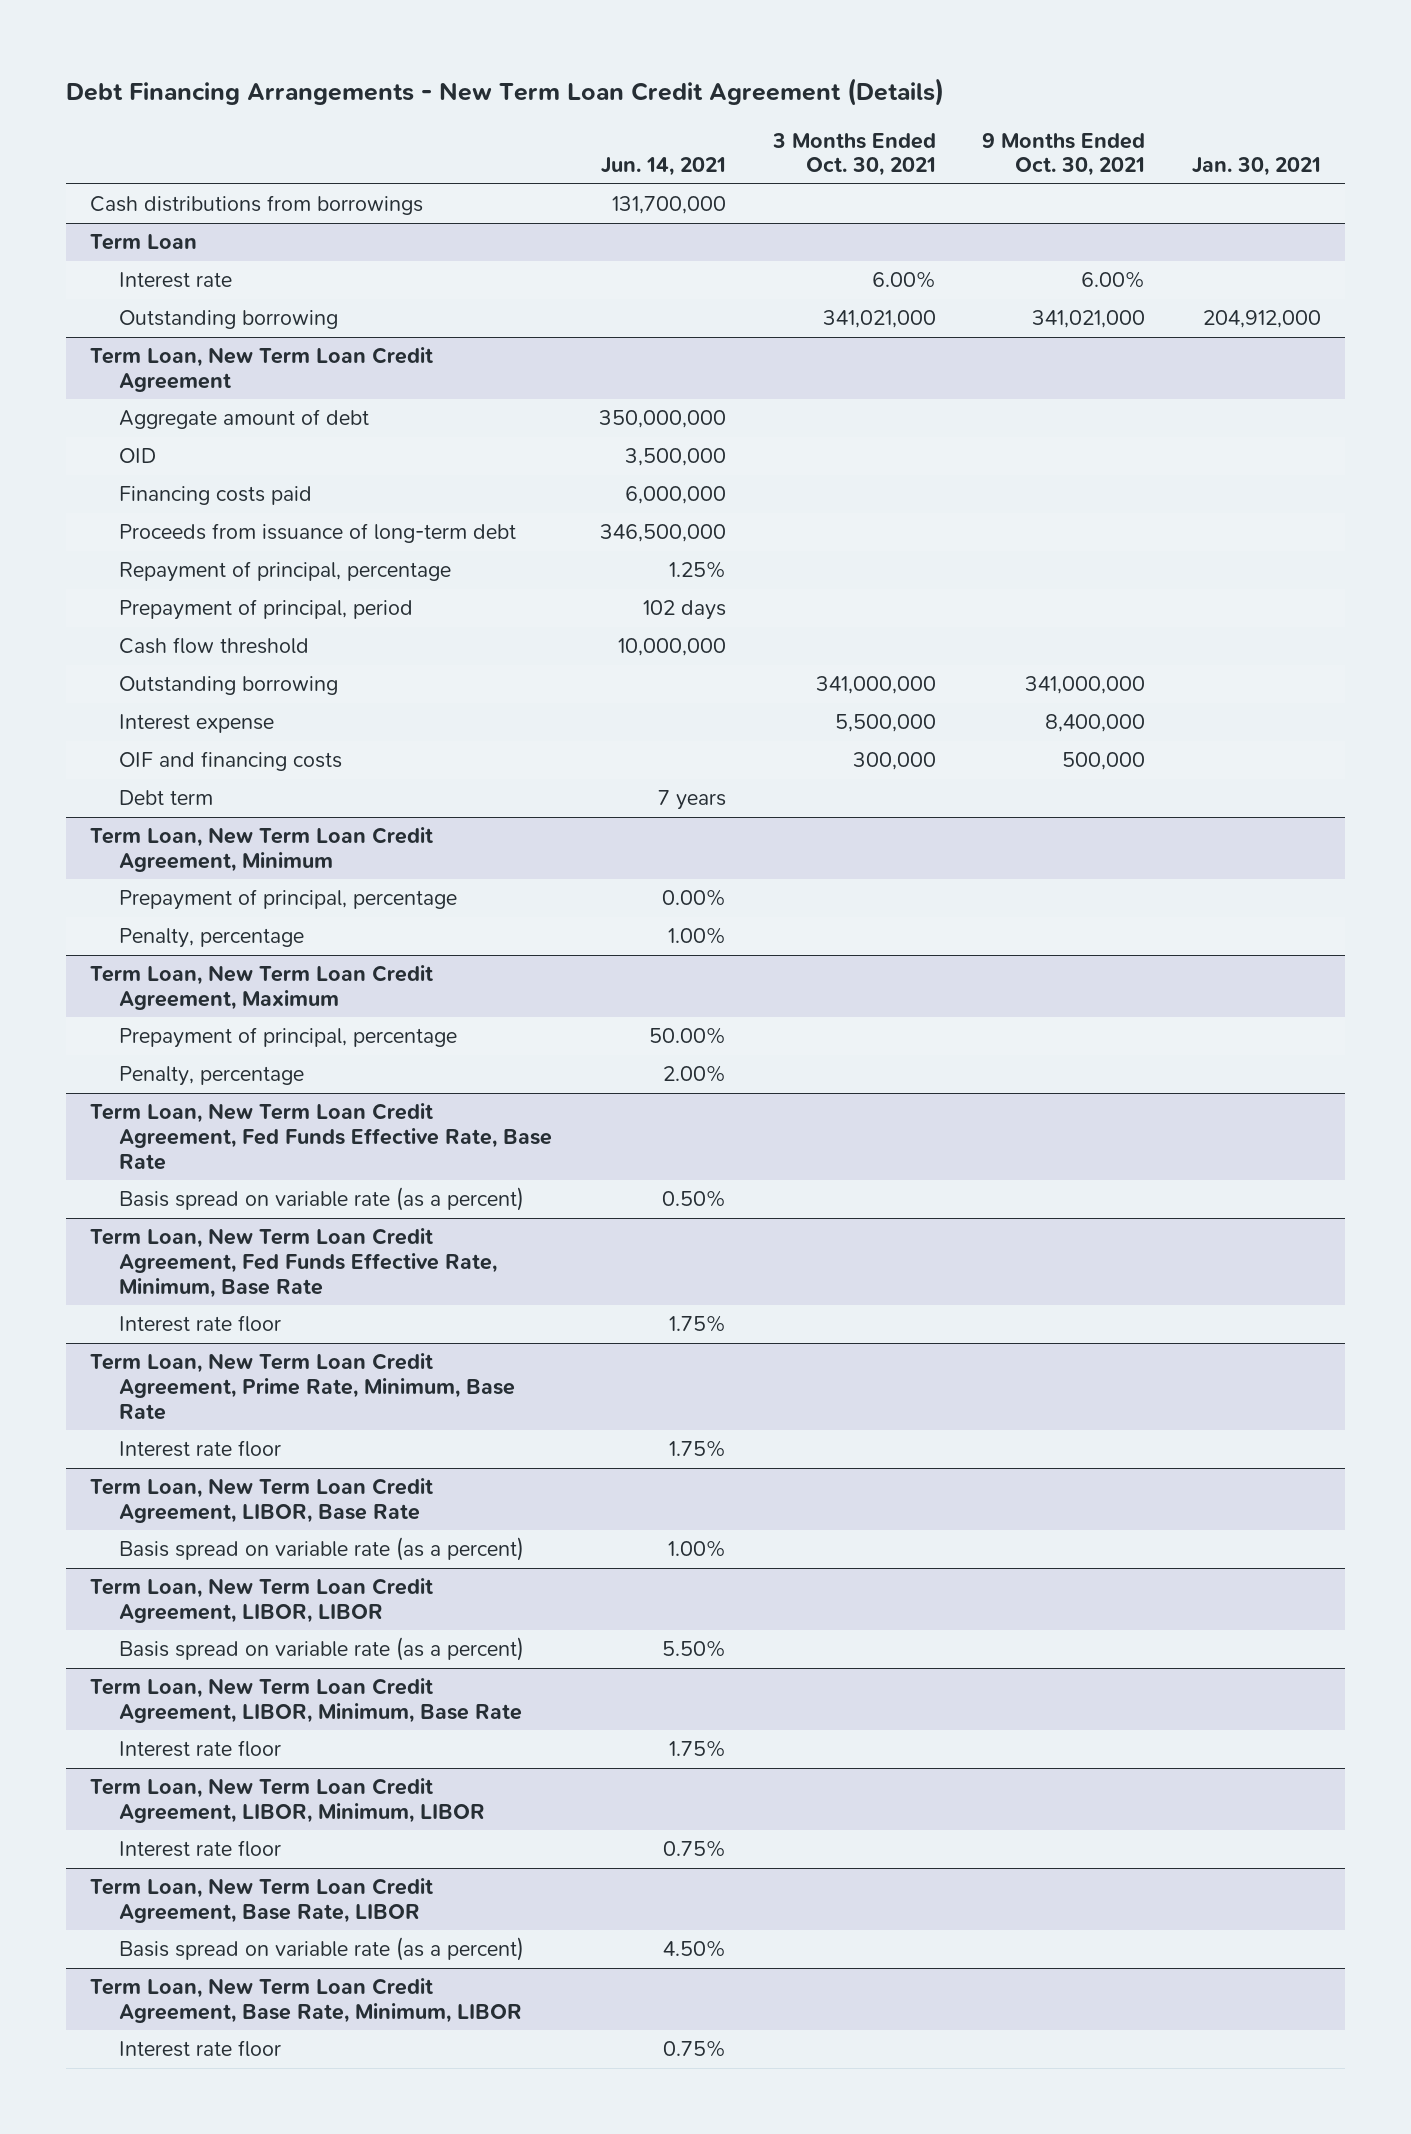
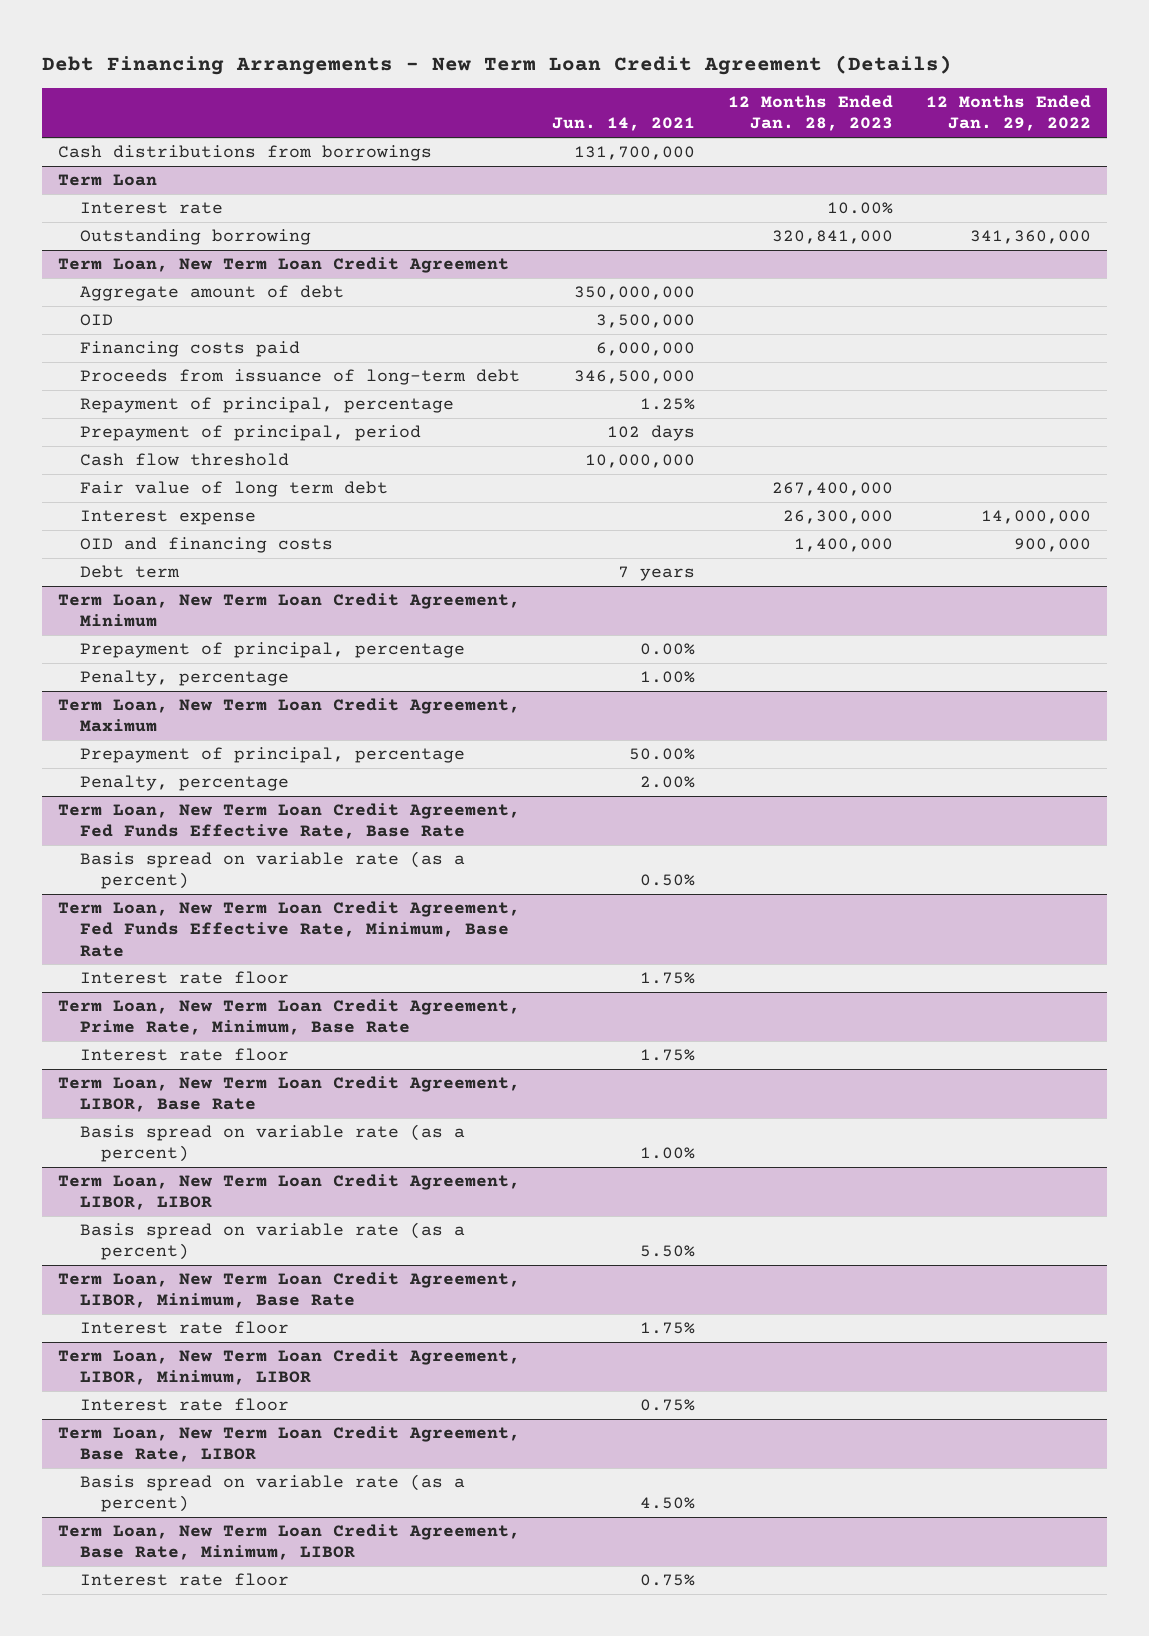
- | Jun. 14, 2021 | 3 Months Ended Oct. 30, 2021 | 9 Months Ended Oct. 30, 2021 | Jan. 30, 2021
+ | Jun. 14, 2021 | 12 Months Ended Jan. 28, 2023 | 12 Months Ended Jan. 29, 2022
@ Term Loan, New Term Loan Credit Agreement
- Outstanding borrowing | | 341,000,000 | 341,000,000 |
+ Fair value of long term debt | | 267,400,000 |
- OIF and financing costs | | 300,000 | 500,000 |
+ OID and financing costs | | 1,400,000 | 900,000

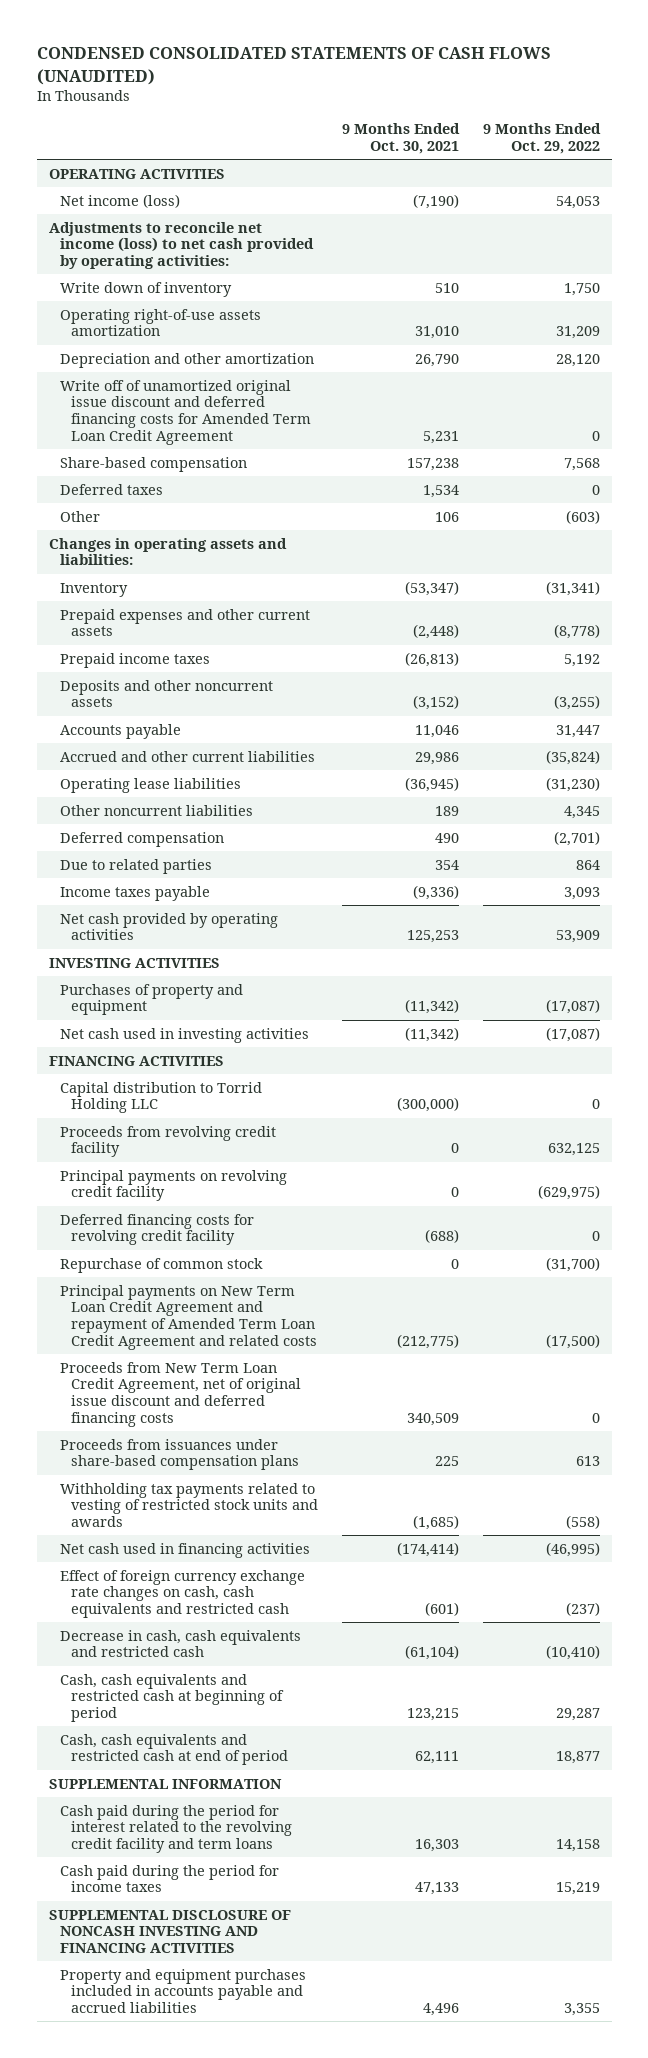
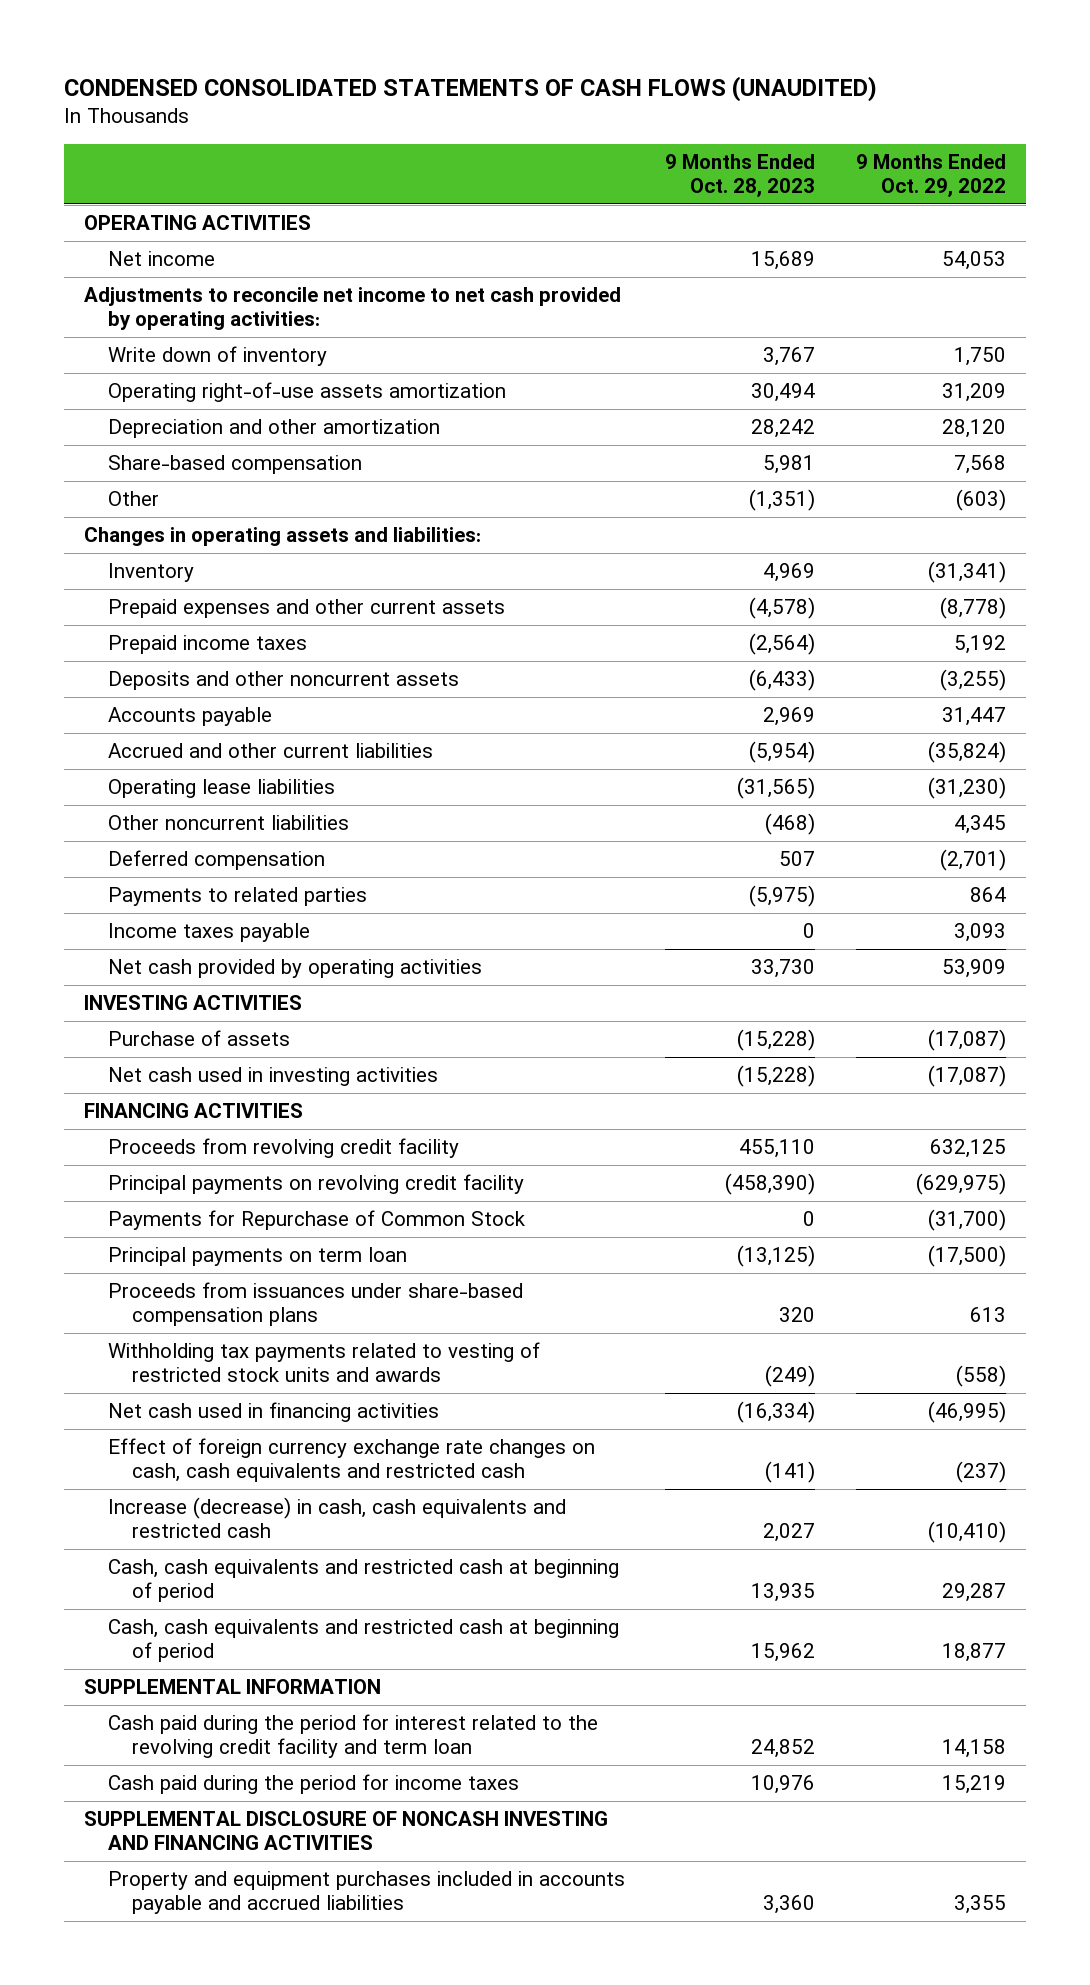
- | 9 Months Ended Oct. 30, 2021 | 9 Months Ended Oct. 29, 2022
+ | 9 Months Ended Oct. 28, 2023 | 9 Months Ended Oct. 29, 2022
- Net income (loss) | (7,190) | 54,053
- Adjustments to reconcile net income (loss) to net cash provided by operating activities:
+ Net income | 15,689 | 54,053
+ Adjustments to reconcile net income to net cash provided by operating activities:
- Write off of unamortized original issue discount and deferred financing costs for Amended Term Loan Credit Agreement | 5,231 | 0
- Deferred taxes | 1,534 | 0
- Due to related parties | 354 | 864
+ Payments to related parties | (5,975) | 864
- Purchases of property and equipment | (11,342) | (17,087)
+ Purchase of assets | (15,228) | (17,087)
- Capital distribution to Torrid Holding LLC | (300,000) | 0
- Deferred financing costs for revolving credit facility | (688) | 0
- Repurchase of common stock | 0 | (31,700)
- Principal payments on New Term Loan Credit Agreement and repayment of Amended Term Loan Credit Agreement and related costs | (212,775) | (17,500)
- Proceeds from New Term Loan Credit Agreement, net of original issue discount and deferred financing costs | 340,509 | 0
+ Payments for Repurchase of Common Stock | 0 | (31,700)
+ Principal payments on term loan | (13,125) | (17,500)
- Decrease in cash, cash equivalents and restricted cash | (61,104) | (10,410)
+ Increase (decrease) in cash, cash equivalents and restricted cash | 2,027 | (10,410)
- Cash, cash equivalents and restricted cash at end of period | 62,111 | 18,877
+ Cash, cash equivalents and restricted cash at beginning of period | 15,962 | 18,877
- Cash paid during the period for interest related to the revolving credit facility and term loans | 16,303 | 14,158
+ Cash paid during the period for interest related to the revolving credit facility and term loan | 24,852 | 14,158

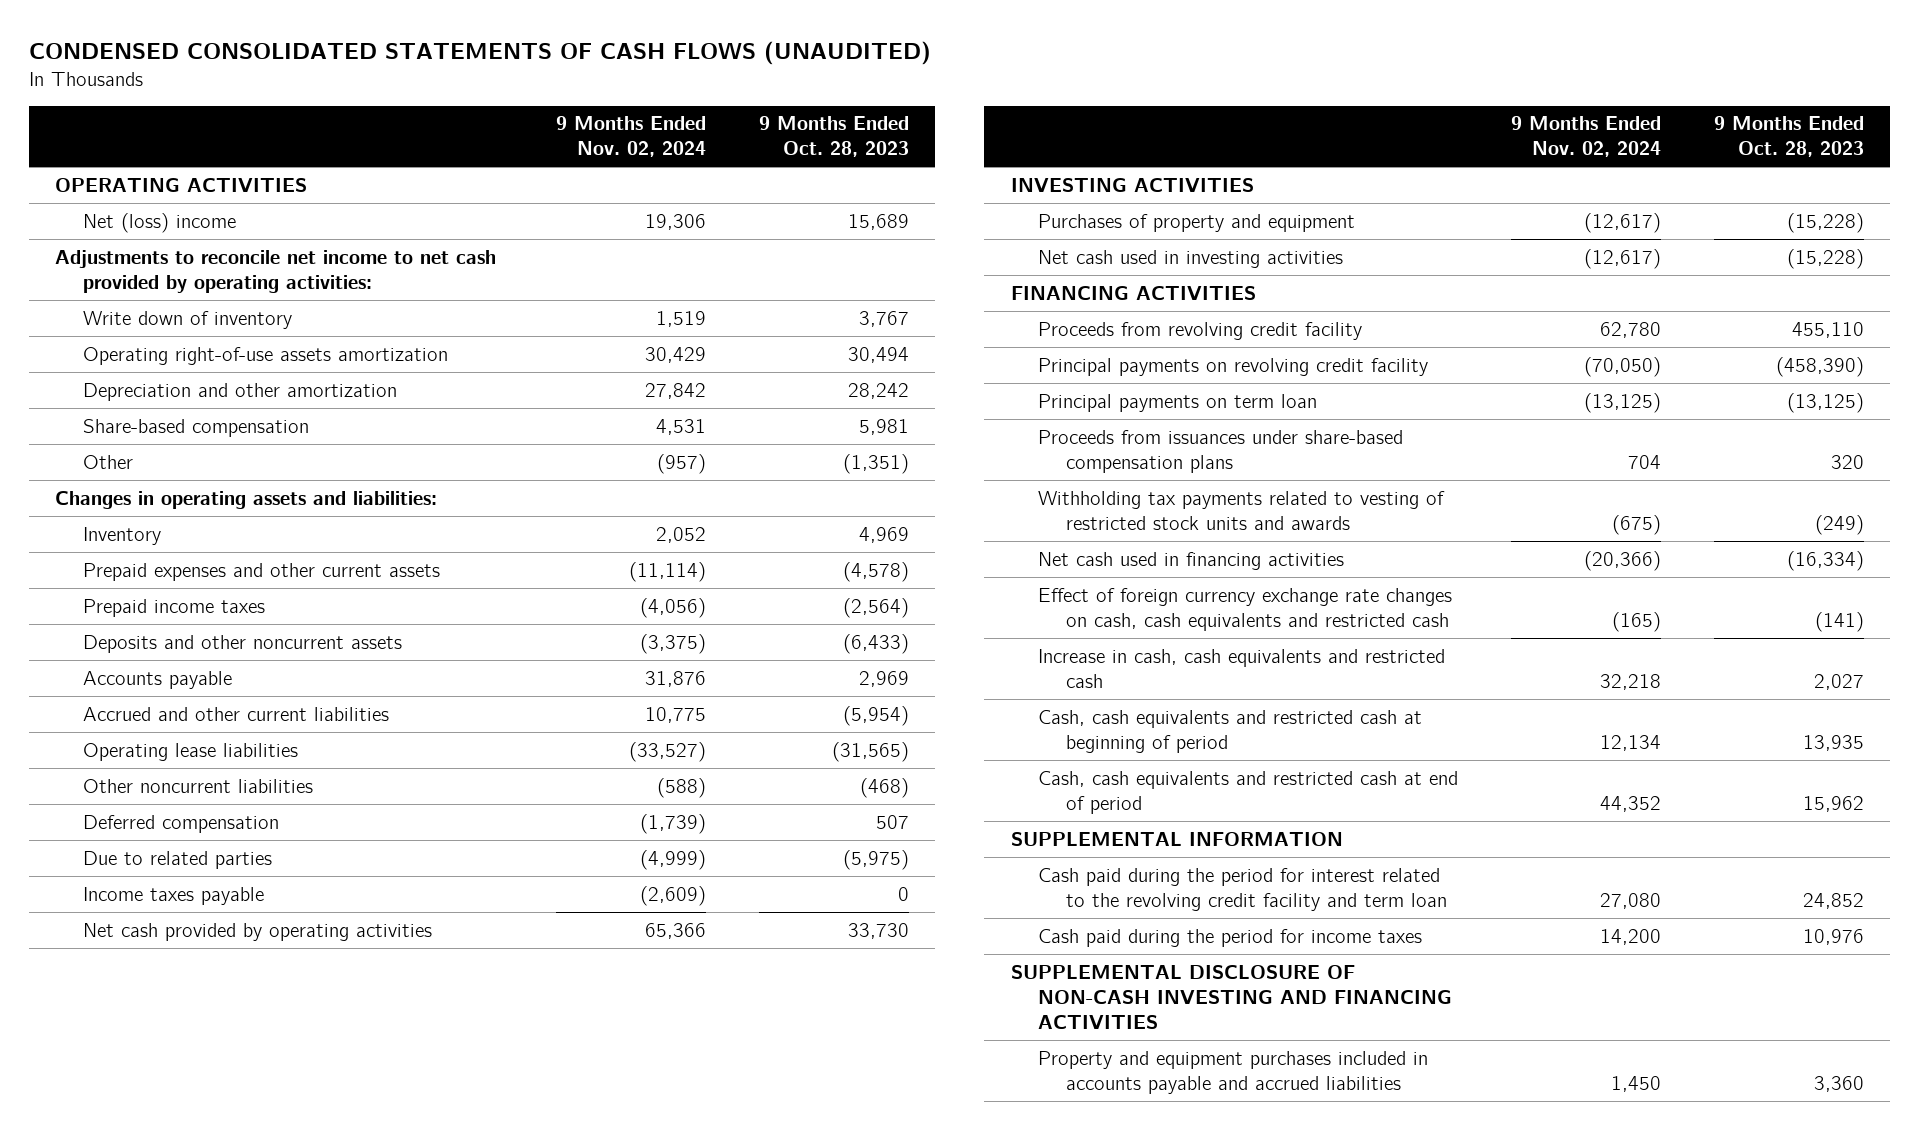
- | 9 Months Ended Oct. 28, 2023 | 9 Months Ended Oct. 29, 2022
+ | 9 Months Ended Nov. 02, 2024 | 9 Months Ended Oct. 28, 2023
- Net income | 15,689 | 54,053
+ Net (loss) income | 19,306 | 15,689
- Payments to related parties | (5,975) | 864
+ Due to related parties | (4,999) | (5,975)
- Purchase of assets | (15,228) | (17,087)
+ Purchases of property and equipment | (12,617) | (15,228)
- Payments for Repurchase of Common Stock | 0 | (31,700)
- Increase (decrease) in cash, cash equivalents and restricted cash | 2,027 | (10,410)
+ Increase in cash, cash equivalents and restricted cash | 32,218 | 2,027
- Cash, cash equivalents and restricted cash at beginning of period | 15,962 | 18,877
+ Cash, cash equivalents and restricted cash at end of period | 44,352 | 15,962
- SUPPLEMENTAL DISCLOSURE OF NONCASH INVESTING AND FINANCING ACTIVITIES
+ SUPPLEMENTAL DISCLOSURE OF NON-CASH INVESTING AND FINANCING ACTIVITIES

